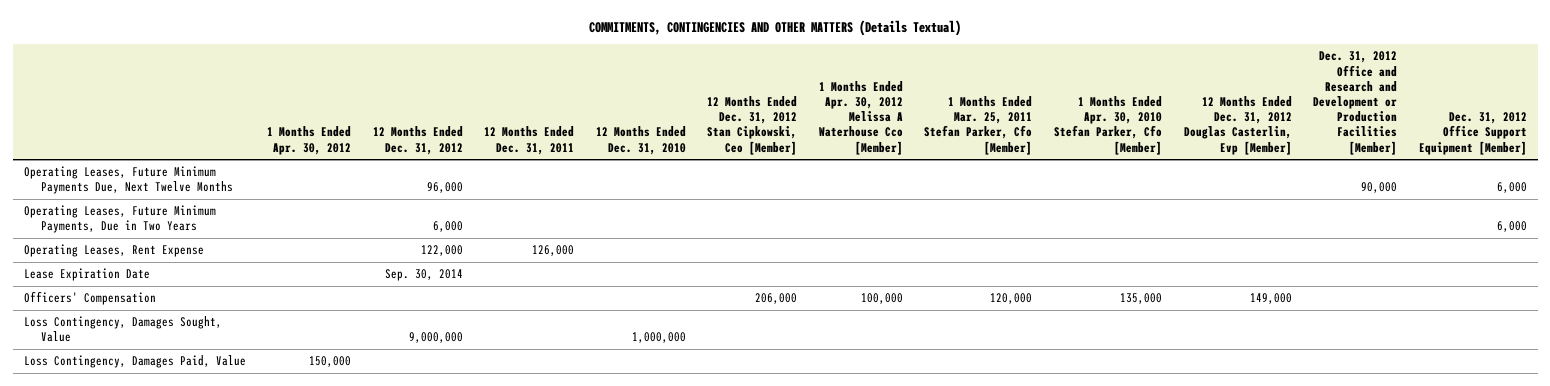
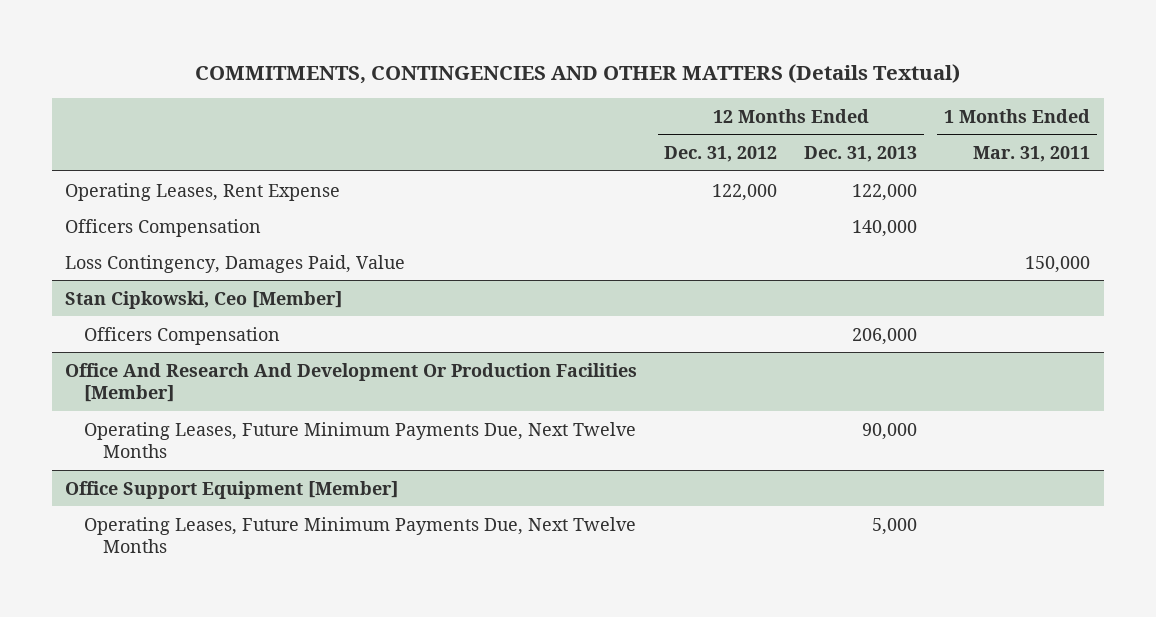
- | 1 Months Ended Apr. 30, 2012 | 12 Months Ended Dec. 31, 2012 | 12 Months Ended Dec. 31, 2011 | 12 Months Ended Dec. 31, 2010 | 12 Months Ended Dec. 31, 2012 Stan Cipkowski, Ceo [Member] | 1 Months Ended Apr. 30, 2012 Melissa A Waterhouse Cco [Member] | 1 Months Ended Mar. 25, 2011 Stefan Parker, Cfo [Member] | 1 Months Ended Apr. 30, 2010 Stefan Parker, Cfo [Member] | 12 Months Ended Dec. 31, 2012 Douglas Casterlin, Evp [Member] | Dec. 31, 2012 Office and Research and Development or Production Facilities [Member] | Dec. 31, 2012 Office Support Equipment [Member]
+ | 12 Months Ended Dec. 31, 2012 | 12 Months Ended Dec. 31, 2013 | 1 Months Ended Mar. 31, 2011
- Operating Leases, Future Minimum Payments Due, Next Twelve Months | | 96,000 | | | | | | | | 90,000 | 6,000
- Operating Leases, Future Minimum Payments, Due in Two Years | | 6,000 | | | | | | | | | 6,000
- Lease Expiration Date | | Sep. 30, 2014 | | | | | | | | |
- Officers' Compensation | | | | | 206,000 | 100,000 | 120,000 | 135,000 | 149,000 | |
- Loss Contingency, Damages Sought, Value | | 9,000,000 | | 1,000,000 | | | | | | |
+ Officers Compensation | | 140,000 |
+ Stan Cipkowski, Ceo [Member]
+ Officers Compensation | | 206,000 |
+ Office And Research And Development Or Production Facilities [Member]
+ Operating Leases, Future Minimum Payments Due, Next Twelve Months | | 90,000 |
+ Office Support Equipment [Member]
+ Operating Leases, Future Minimum Payments Due, Next Twelve Months | | 5,000 |

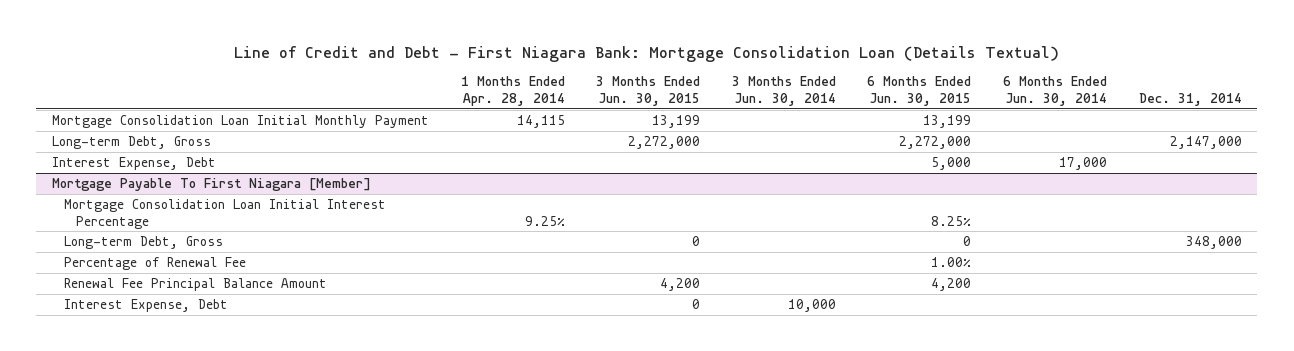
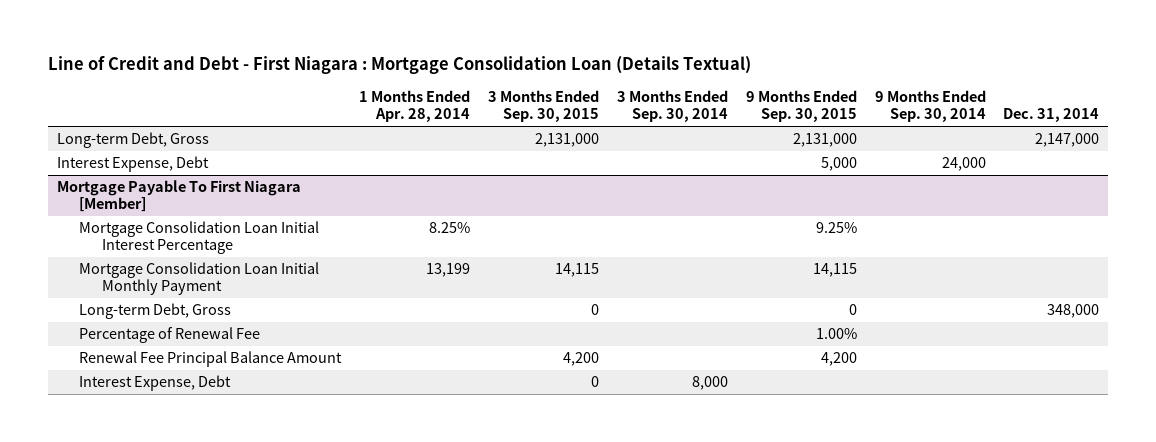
- Line of Credit and Debt - First Niagara Bank: Mortgage Consolidation Loan (Details Textual)
+ Line of Credit and Debt - First Niagara : Mortgage Consolidation Loan (Details Textual)
- | 1 Months Ended Apr. 28, 2014 | 3 Months Ended Jun. 30, 2015 | 3 Months Ended Jun. 30, 2014 | 6 Months Ended Jun. 30, 2015 | 6 Months Ended Jun. 30, 2014 | Dec. 31, 2014
+ | 1 Months Ended Apr. 28, 2014 | 3 Months Ended Sep. 30, 2015 | 3 Months Ended Sep. 30, 2014 | 9 Months Ended Sep. 30, 2015 | 9 Months Ended Sep. 30, 2014 | Dec. 31, 2014
- Mortgage Consolidation Loan Initial Monthly Payment | 14,115 | 13,199 | | 13,199 | |
@ Mortgage Payable To First Niagara [Member]
- Mortgage Consolidation Loan Initial Interest Percentage | 9.25% | | | 8.25% | |
+ Mortgage Consolidation Loan Initial Interest Percentage | 8.25% | | | 9.25% | |
+ Mortgage Consolidation Loan Initial Monthly Payment | 13,199 | 14,115 | | 14,115 | |

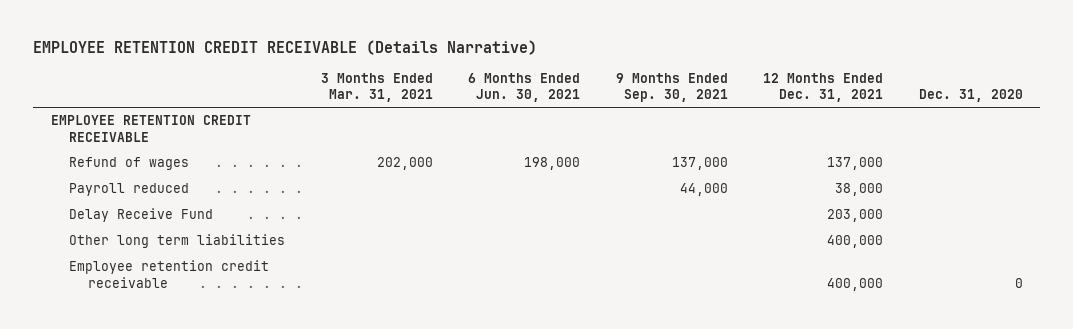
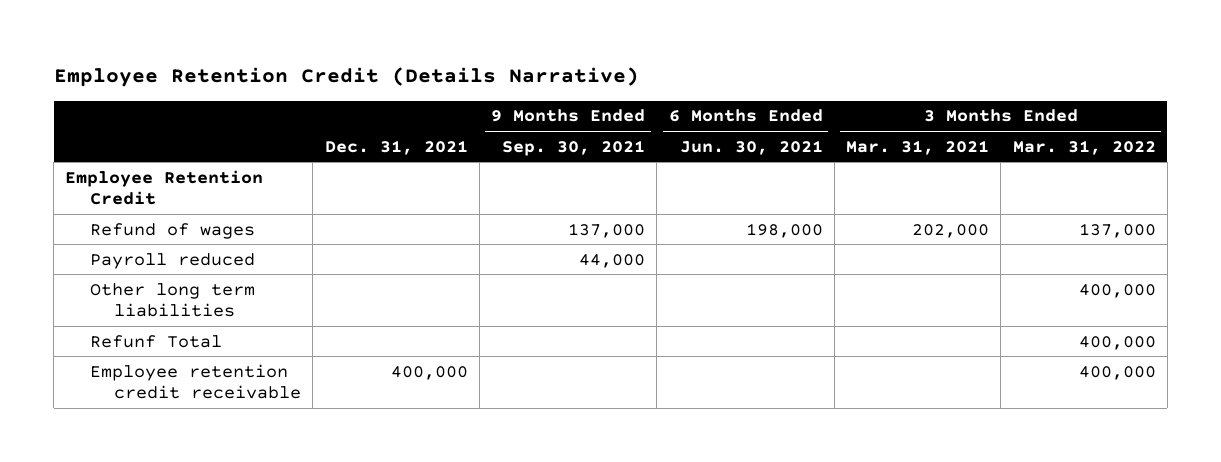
- EMPLOYEE RETENTION CREDIT RECEIVABLE (Details Narrative)
+ Employee Retention Credit (Details Narrative)
- | 3 Months Ended Mar. 31, 2021 | 6 Months Ended Jun. 30, 2021 | 9 Months Ended Sep. 30, 2021 | 12 Months Ended Dec. 31, 2021 | Dec. 31, 2020
+ | Dec. 31, 2021 | 9 Months Ended Sep. 30, 2021 | 6 Months Ended Jun. 30, 2021 | 3 Months Ended Mar. 31, 2021 | 3 Months Ended Mar. 31, 2022
- EMPLOYEE RETENTION CREDIT RECEIVABLE
+ Employee Retention Credit
- Delay Receive Fund | | | | 203,000 |
+ Refunf Total | | | | | 400,000

